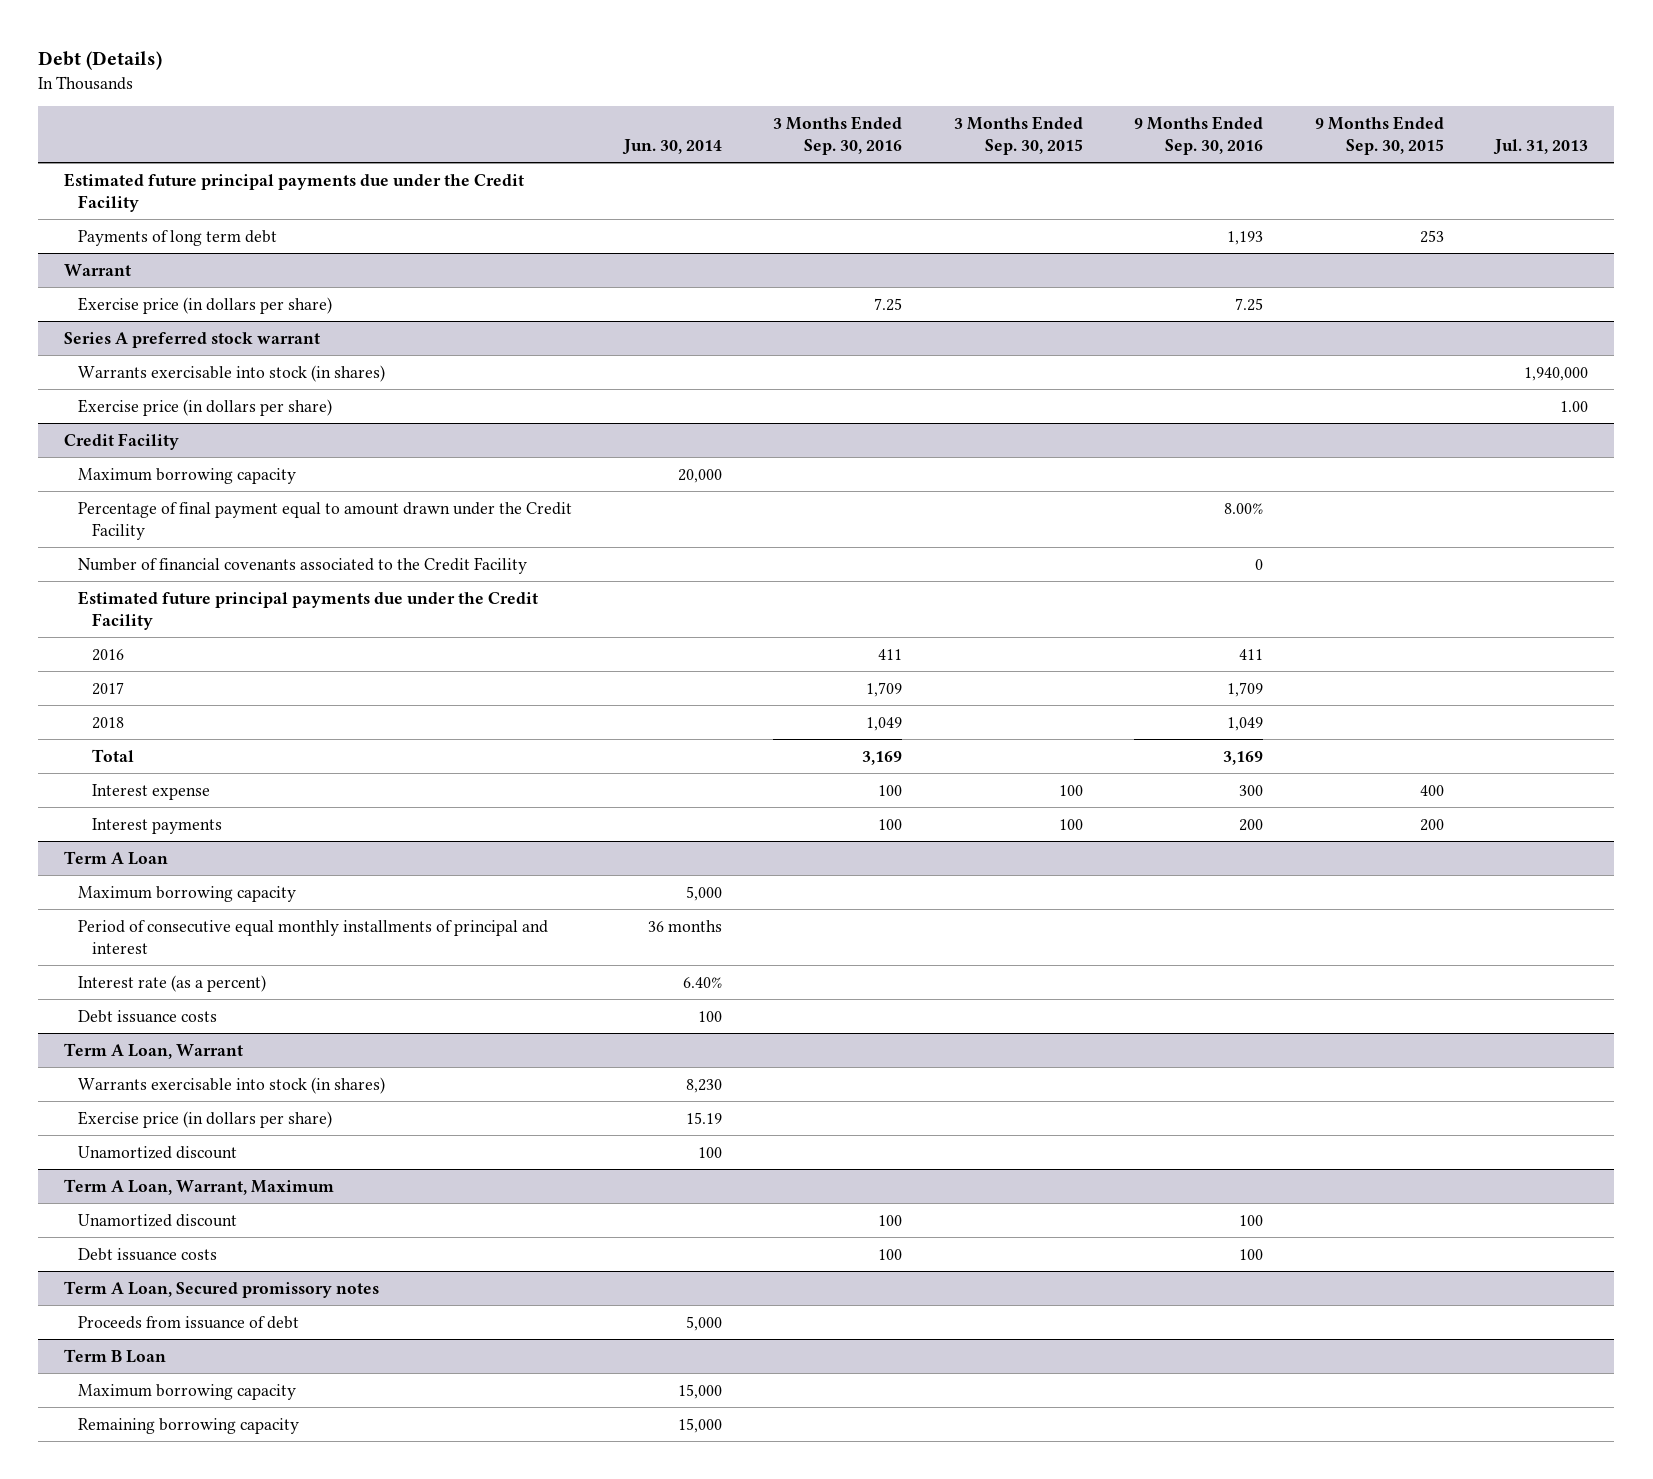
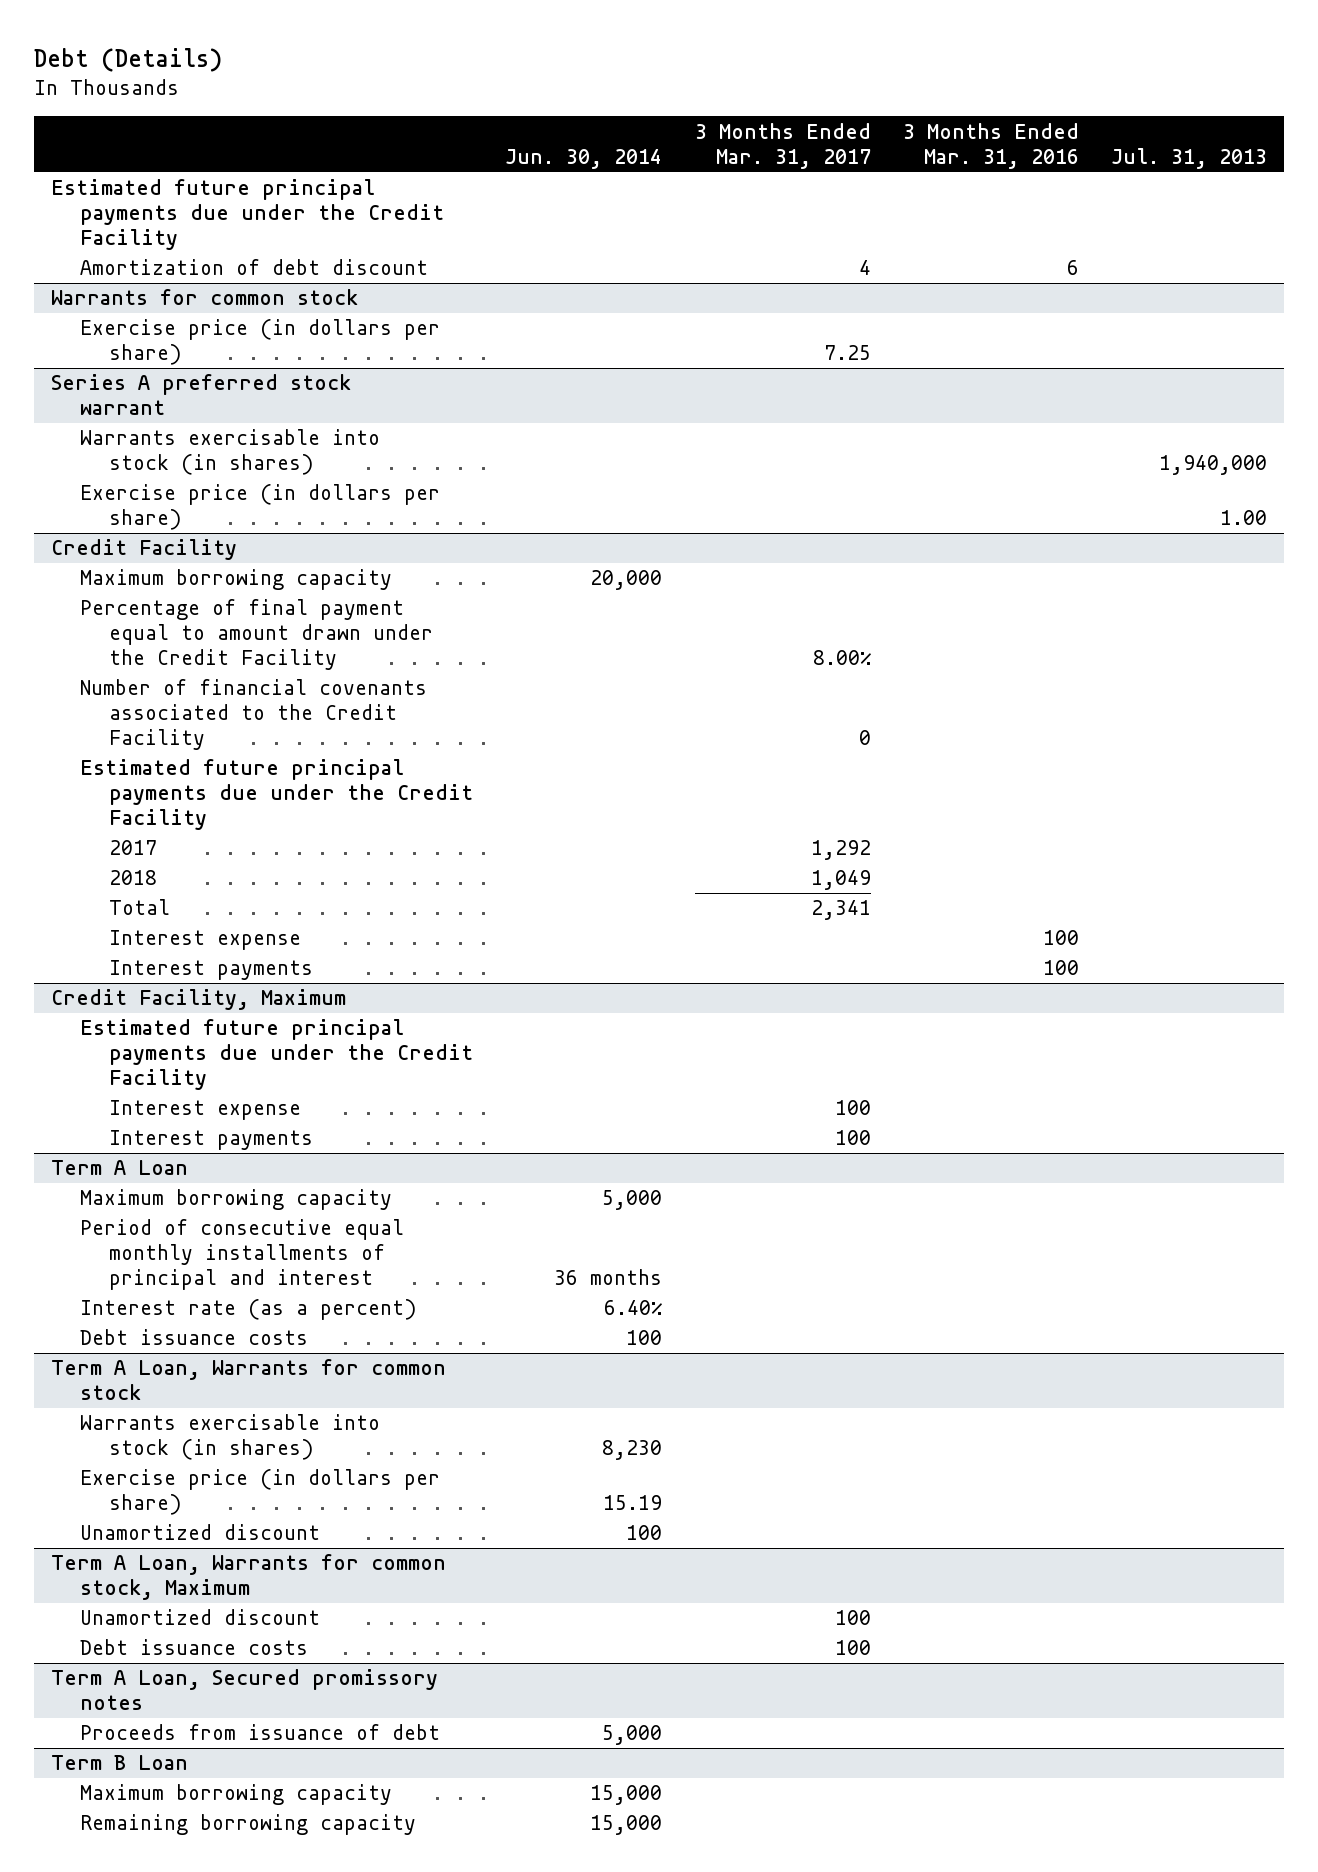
- | Jun. 30, 2014 | 3 Months Ended Sep. 30, 2016 | 3 Months Ended Sep. 30, 2015 | 9 Months Ended Sep. 30, 2016 | 9 Months Ended Sep. 30, 2015 | Jul. 31, 2013
+ | Jun. 30, 2014 | 3 Months Ended Mar. 31, 2017 | 3 Months Ended Mar. 31, 2016 | Jul. 31, 2013
- Payments of long term debt | | | | 1,193 | 253 |
- Warrant
+ Amortization of debt discount | | 4 | 6 |
+ Warrants for common stock
@ Credit Facility
- 2016 | | 411 | | 411 | |
+ Credit Facility, Maximum
+ Estimated future principal payments due under the Credit Facility
+ Interest expense | | 100 | |
+ Interest payments | | 100 | |
- Term A Loan, Warrant
+ Term A Loan, Warrants for common stock
- Term A Loan, Warrant, Maximum
+ Term A Loan, Warrants for common stock, Maximum

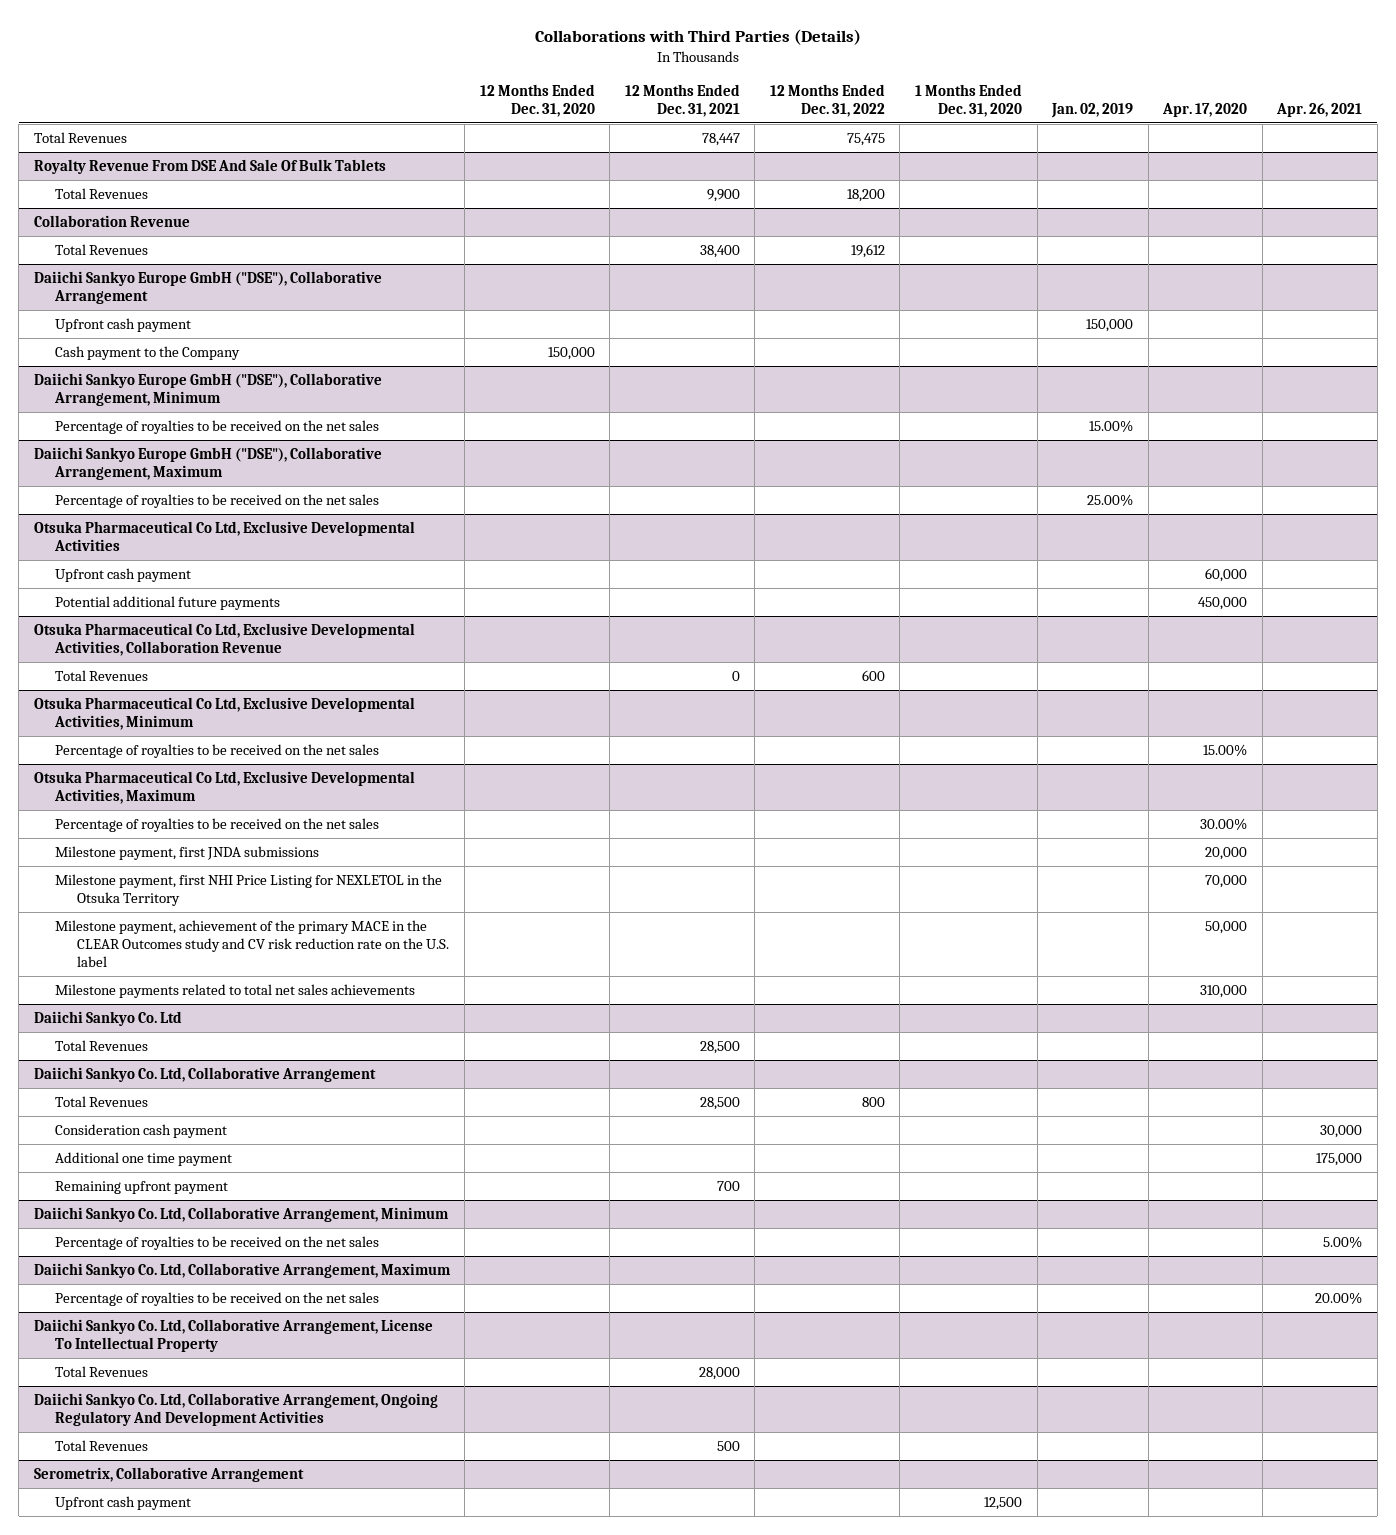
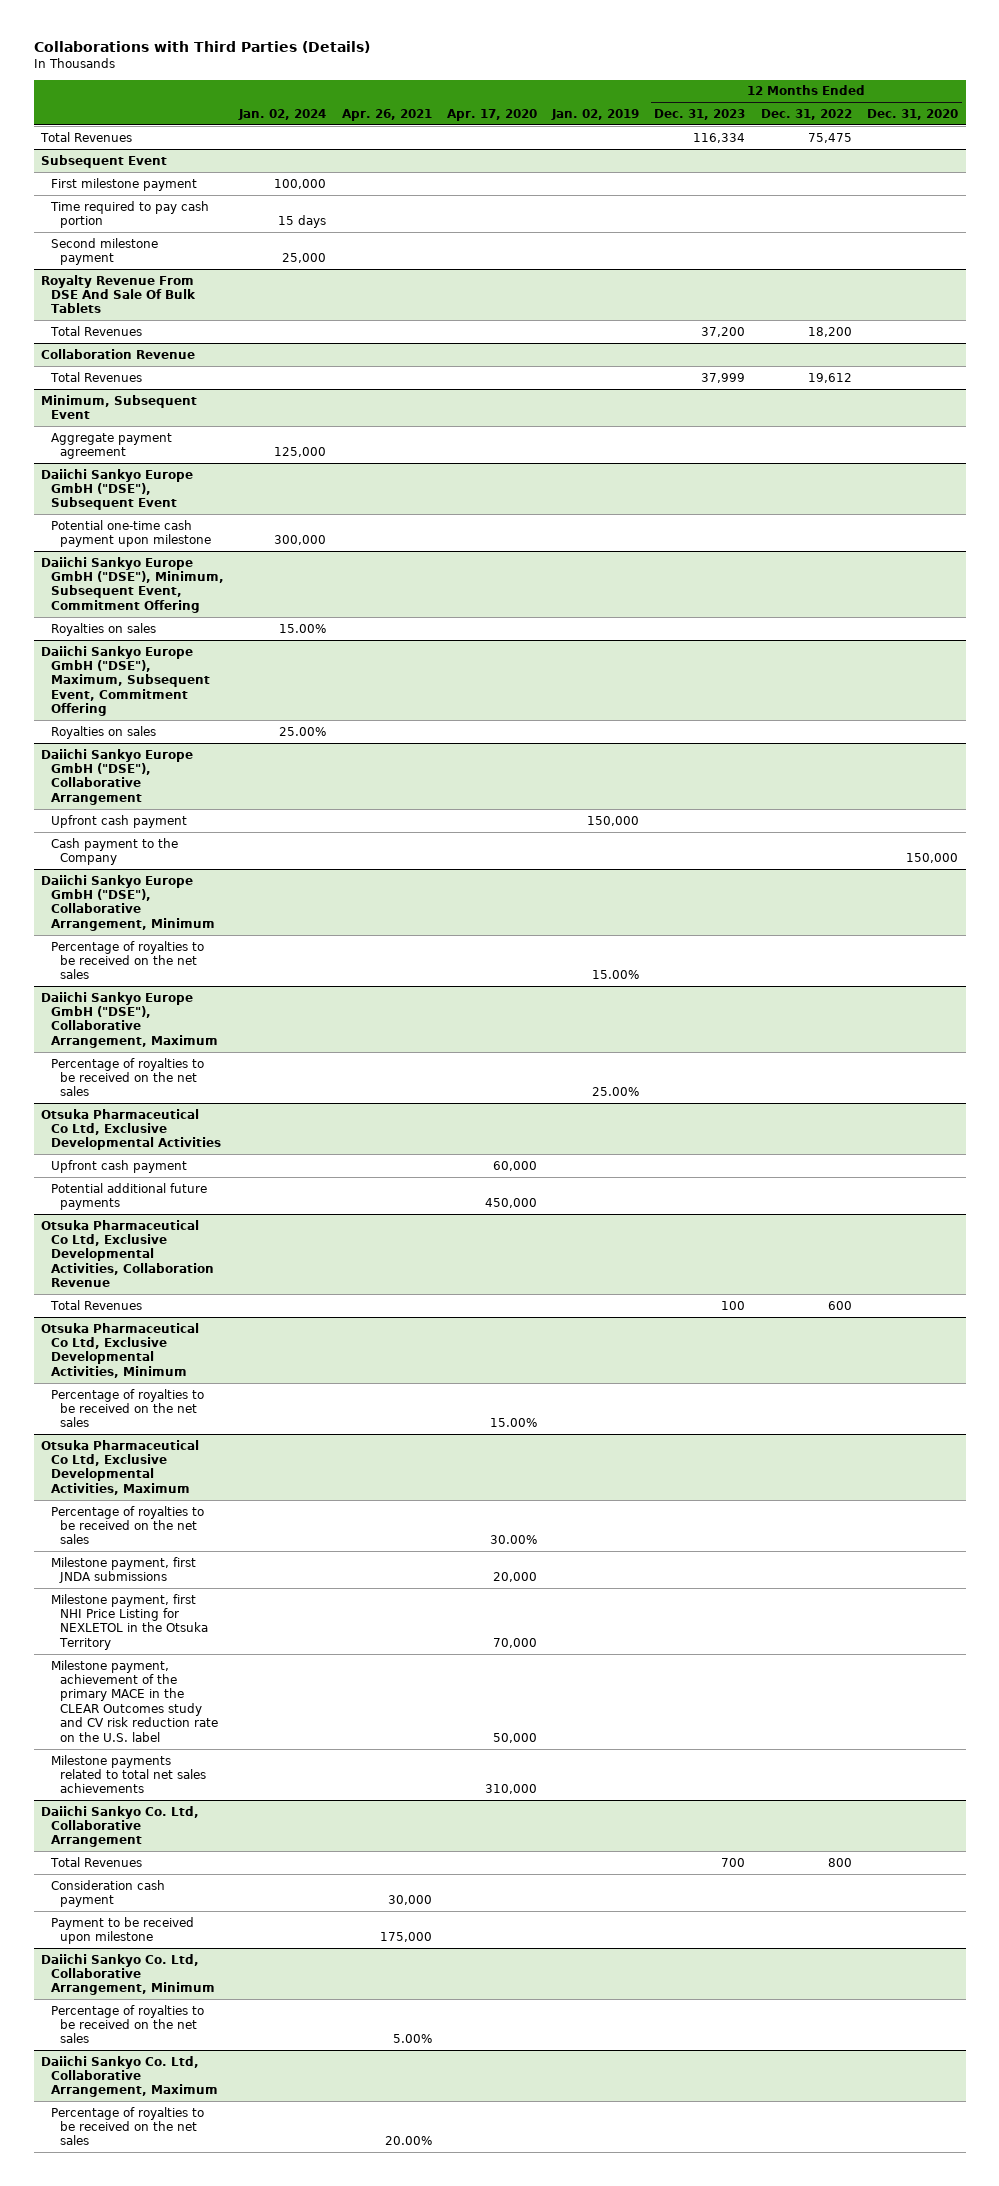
- | 12 Months Ended Dec. 31, 2020 | 12 Months Ended Dec. 31, 2021 | 12 Months Ended Dec. 31, 2022 | 1 Months Ended Dec. 31, 2020 | Jan. 02, 2019 | Apr. 17, 2020 | Apr. 26, 2021
+ | Jan. 02, 2024 | Apr. 26, 2021 | Apr. 17, 2020 | Jan. 02, 2019 | 12 Months Ended Dec. 31, 2023 | 12 Months Ended Dec. 31, 2022 | 12 Months Ended Dec. 31, 2020
+ Subsequent Event
+ First milestone payment | 100,000 | | | | | |
+ Time required to pay cash portion | 15 days | | | | | |
+ Second milestone payment | 25,000 | | | | | |
+ Minimum, Subsequent Event
+ Aggregate payment agreement | 125,000 | | | | | |
+ Daiichi Sankyo Europe GmbH ("DSE"), Subsequent Event
+ Potential one-time cash payment upon milestone | 300,000 | | | | | |
+ Daiichi Sankyo Europe GmbH ("DSE"), Minimum, Subsequent Event, Commitment Offering
+ Royalties on sales | 15.00% | | | | | |
+ Daiichi Sankyo Europe GmbH ("DSE"), Maximum, Subsequent Event, Commitment Offering
+ Royalties on sales | 25.00% | | | | | |
- Daiichi Sankyo Co. Ltd
- Total Revenues | | 28,500 | | | | |
@ Daiichi Sankyo Co. Ltd, Collaborative Arrangement
- Additional one time payment | | | | | | | 175,000
- Remaining upfront payment | | 700 | | | | |
+ Payment to be received upon milestone | | 175,000 | | | | |
- Daiichi Sankyo Co. Ltd, Collaborative Arrangement, License To Intellectual Property
- Total Revenues | | 28,000 | | | | |
- Daiichi Sankyo Co. Ltd, Collaborative Arrangement, Ongoing Regulatory And Development Activities
- Total Revenues | | 500 | | | | |
- Serometrix, Collaborative Arrangement
- Upfront cash payment | | | | 12,500 | | |

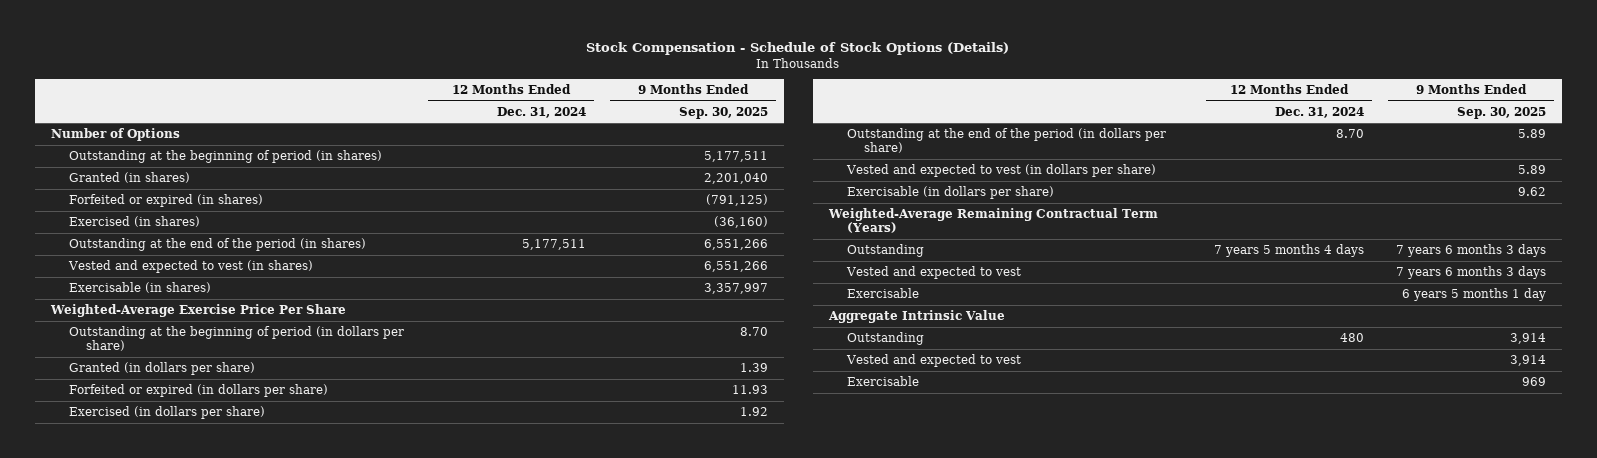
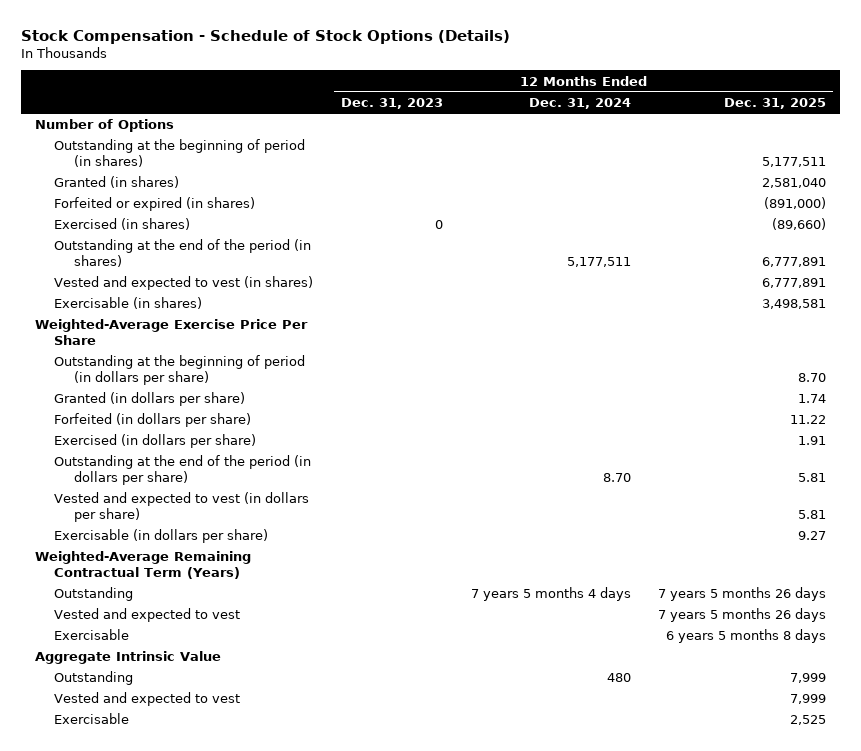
- | 12 Months Ended Dec. 31, 2024 | 9 Months Ended Sep. 30, 2025
+ | 12 Months Ended Dec. 31, 2023 | 12 Months Ended Dec. 31, 2024 | 12 Months Ended Dec. 31, 2025
- Forfeited or expired (in dollars per share) | | 11.93
+ Forfeited (in dollars per share) | | | 11.22

